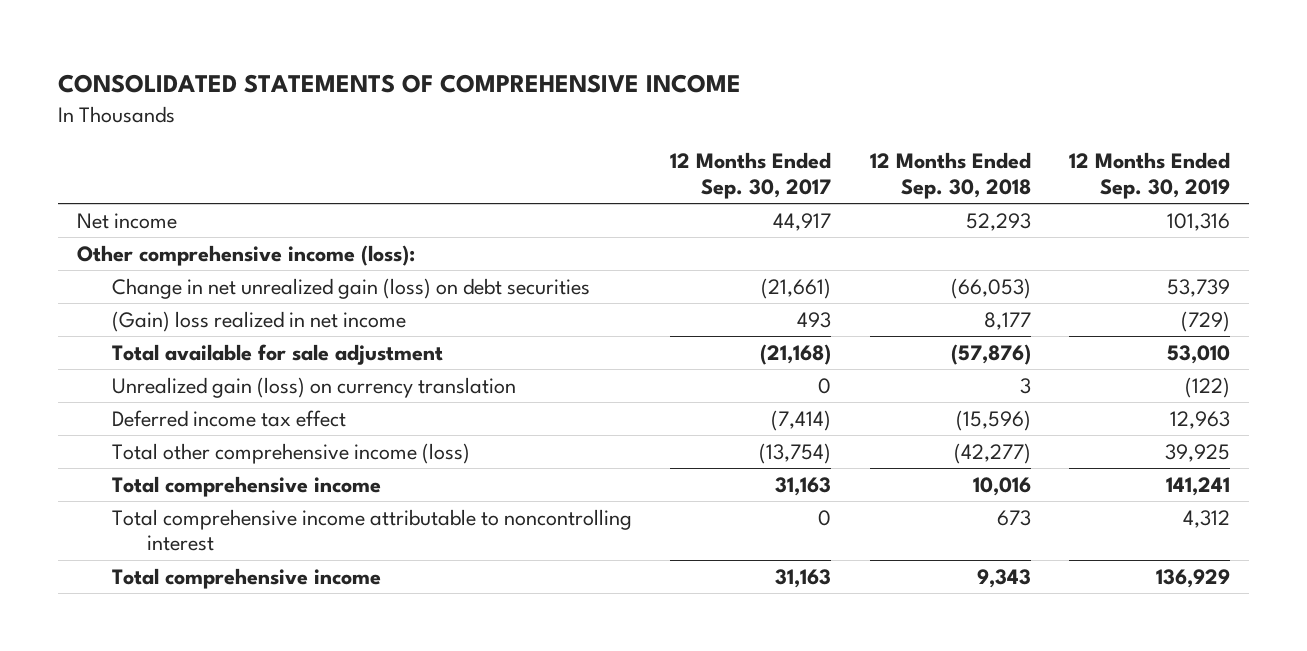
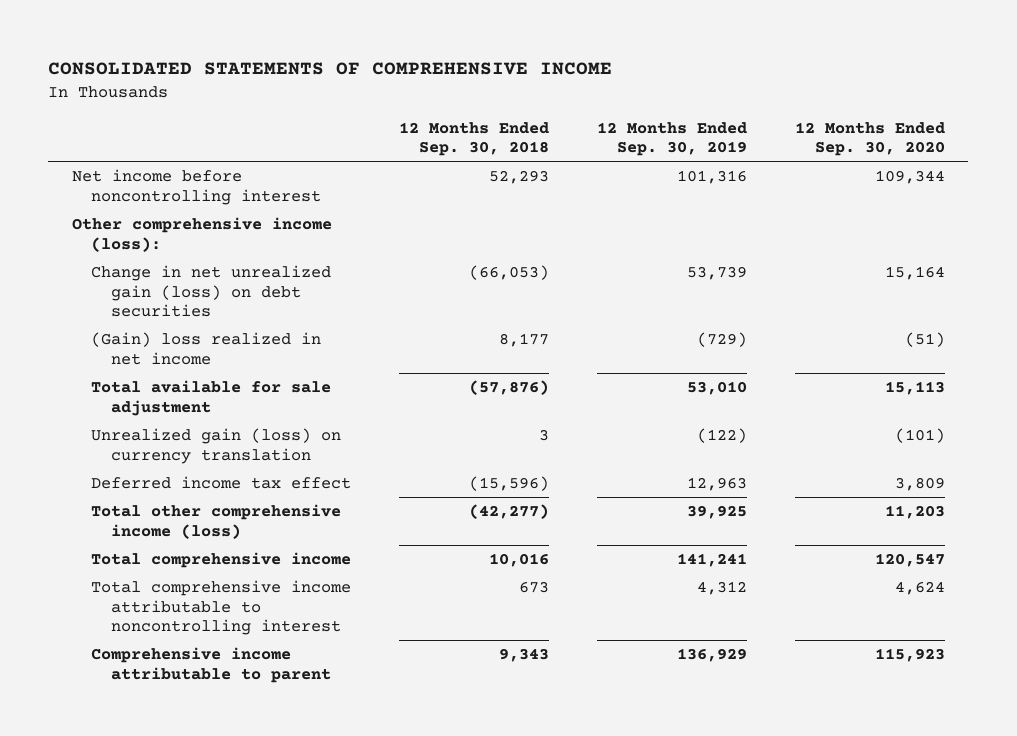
- | 12 Months Ended Sep. 30, 2017 | 12 Months Ended Sep. 30, 2018 | 12 Months Ended Sep. 30, 2019
+ | 12 Months Ended Sep. 30, 2018 | 12 Months Ended Sep. 30, 2019 | 12 Months Ended Sep. 30, 2020
- Net income | 44,917 | 52,293 | 101,316
+ Net income before noncontrolling interest | 52,293 | 101,316 | 109,344
- Total comprehensive income | 31,163 | 9,343 | 136,929
+ Comprehensive income attributable to parent | 9,343 | 136,929 | 115,923

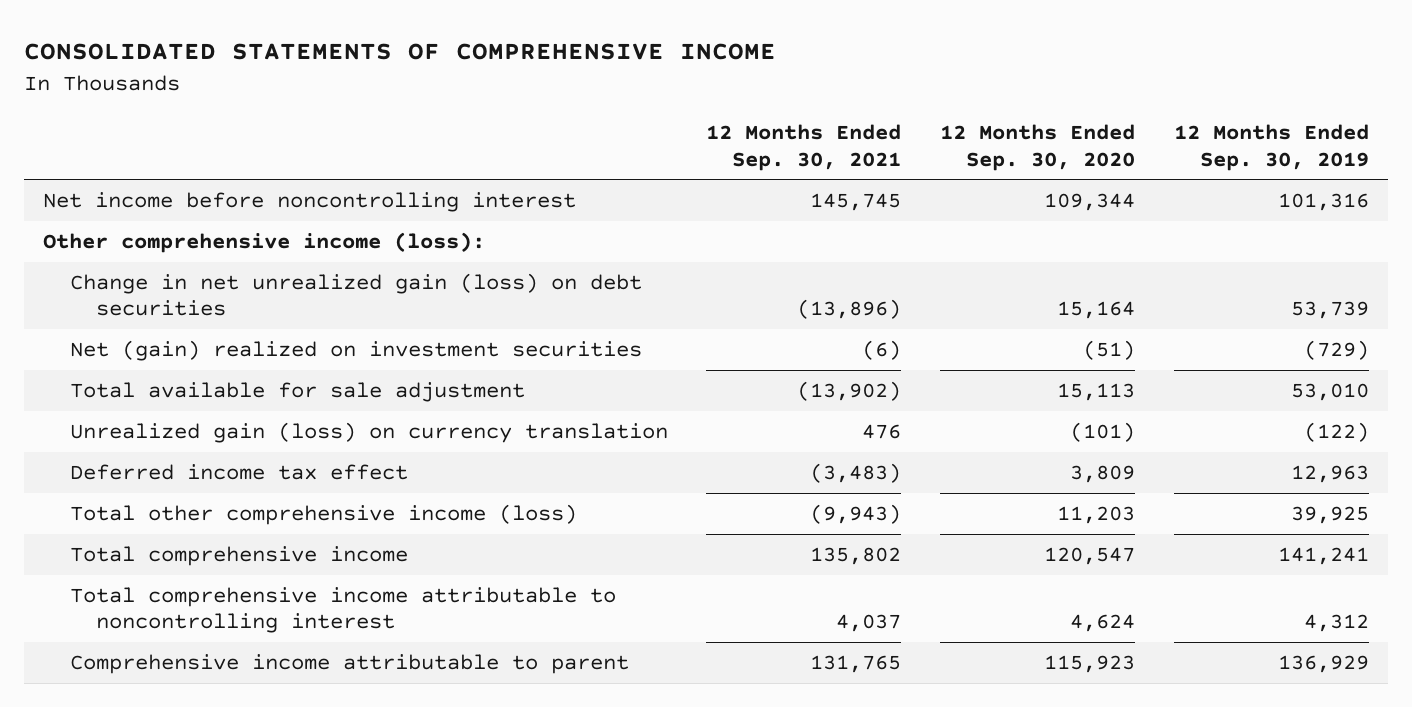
- | 12 Months Ended Sep. 30, 2018 | 12 Months Ended Sep. 30, 2019 | 12 Months Ended Sep. 30, 2020
+ | 12 Months Ended Sep. 30, 2021 | 12 Months Ended Sep. 30, 2020 | 12 Months Ended Sep. 30, 2019
- (Gain) loss realized in net income | 8,177 | (729) | (51)
+ Net (gain) realized on investment securities | (6) | (51) | (729)

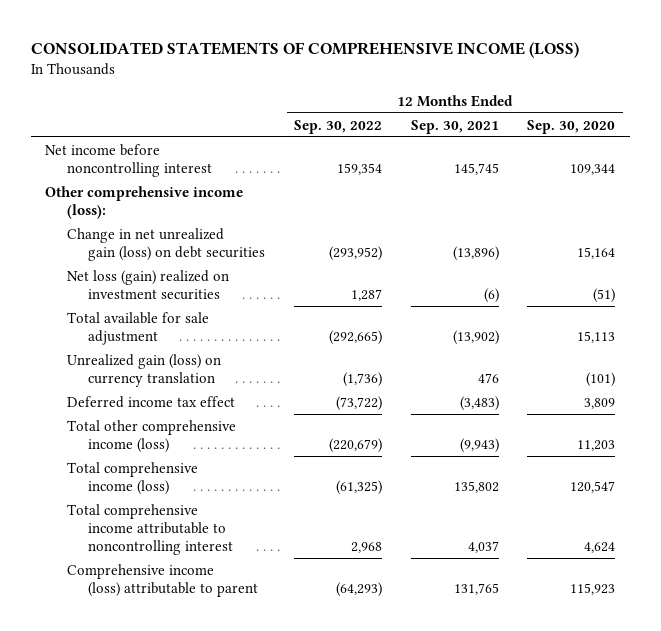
- CONSOLIDATED STATEMENTS OF COMPREHENSIVE INCOME
+ CONSOLIDATED STATEMENTS OF COMPREHENSIVE INCOME (LOSS)
- | 12 Months Ended Sep. 30, 2021 | 12 Months Ended Sep. 30, 2020 | 12 Months Ended Sep. 30, 2019
+ | 12 Months Ended Sep. 30, 2022 | 12 Months Ended Sep. 30, 2021 | 12 Months Ended Sep. 30, 2020
- Net (gain) realized on investment securities | (6) | (51) | (729)
+ Net loss (gain) realized on investment securities | 1,287 | (6) | (51)
- Total comprehensive income | 135,802 | 120,547 | 141,241
+ Total comprehensive income (loss) | (61,325) | 135,802 | 120,547
- Comprehensive income attributable to parent | 131,765 | 115,923 | 136,929
+ Comprehensive income (loss) attributable to parent | (64,293) | 131,765 | 115,923

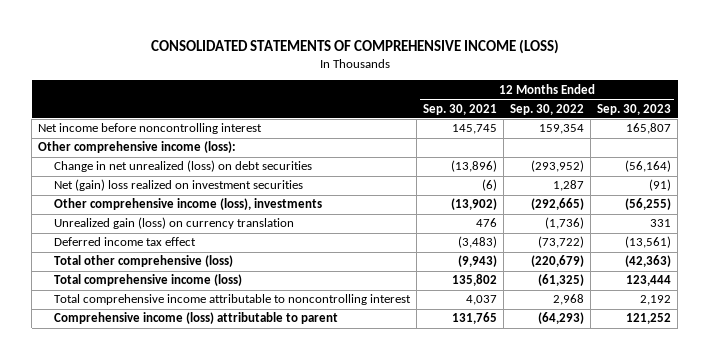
- | 12 Months Ended Sep. 30, 2022 | 12 Months Ended Sep. 30, 2021 | 12 Months Ended Sep. 30, 2020
+ | 12 Months Ended Sep. 30, 2021 | 12 Months Ended Sep. 30, 2022 | 12 Months Ended Sep. 30, 2023
- Change in net unrealized gain (loss) on debt securities | (293,952) | (13,896) | 15,164
- Net loss (gain) realized on investment securities | 1,287 | (6) | (51)
- Total available for sale adjustment | (292,665) | (13,902) | 15,113
+ Change in net unrealized (loss) on debt securities | (13,896) | (293,952) | (56,164)
+ Net (gain) loss realized on investment securities | (6) | 1,287 | (91)
+ Other comprehensive income (loss), investments | (13,902) | (292,665) | (56,255)
- Total other comprehensive income (loss) | (220,679) | (9,943) | 11,203
+ Total other comprehensive (loss) | (9,943) | (220,679) | (42,363)

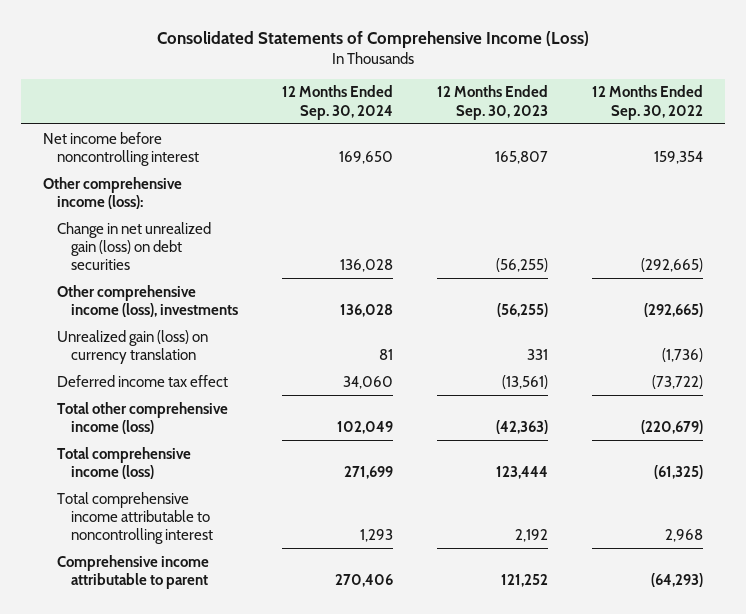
- CONSOLIDATED STATEMENTS OF COMPREHENSIVE INCOME (LOSS)
+ Consolidated Statements of Comprehensive Income (Loss)
- | 12 Months Ended Sep. 30, 2021 | 12 Months Ended Sep. 30, 2022 | 12 Months Ended Sep. 30, 2023
+ | 12 Months Ended Sep. 30, 2024 | 12 Months Ended Sep. 30, 2023 | 12 Months Ended Sep. 30, 2022
- Change in net unrealized (loss) on debt securities | (13,896) | (293,952) | (56,164)
- Net (gain) loss realized on investment securities | (6) | 1,287 | (91)
+ Change in net unrealized gain (loss) on debt securities | 136,028 | (56,255) | (292,665)
- Total other comprehensive (loss) | (9,943) | (220,679) | (42,363)
+ Total other comprehensive income (loss) | 102,049 | (42,363) | (220,679)
- Comprehensive income (loss) attributable to parent | 131,765 | (64,293) | 121,252
+ Comprehensive income attributable to parent | 270,406 | 121,252 | (64,293)

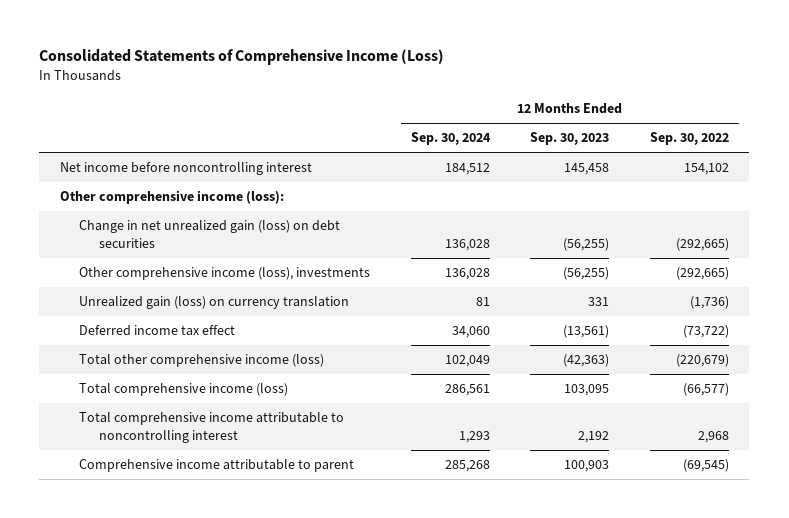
- Net income before noncontrolling interest | 169,650 | 165,807 | 159,354
+ Net income before noncontrolling interest | 184,512 | 145,458 | 154,102
- Total comprehensive income (loss) | 271,699 | 123,444 | (61,325)
+ Total comprehensive income (loss) | 286,561 | 103,095 | (66,577)
- Comprehensive income attributable to parent | 270,406 | 121,252 | (64,293)
+ Comprehensive income attributable to parent | 285,268 | 100,903 | (69,545)

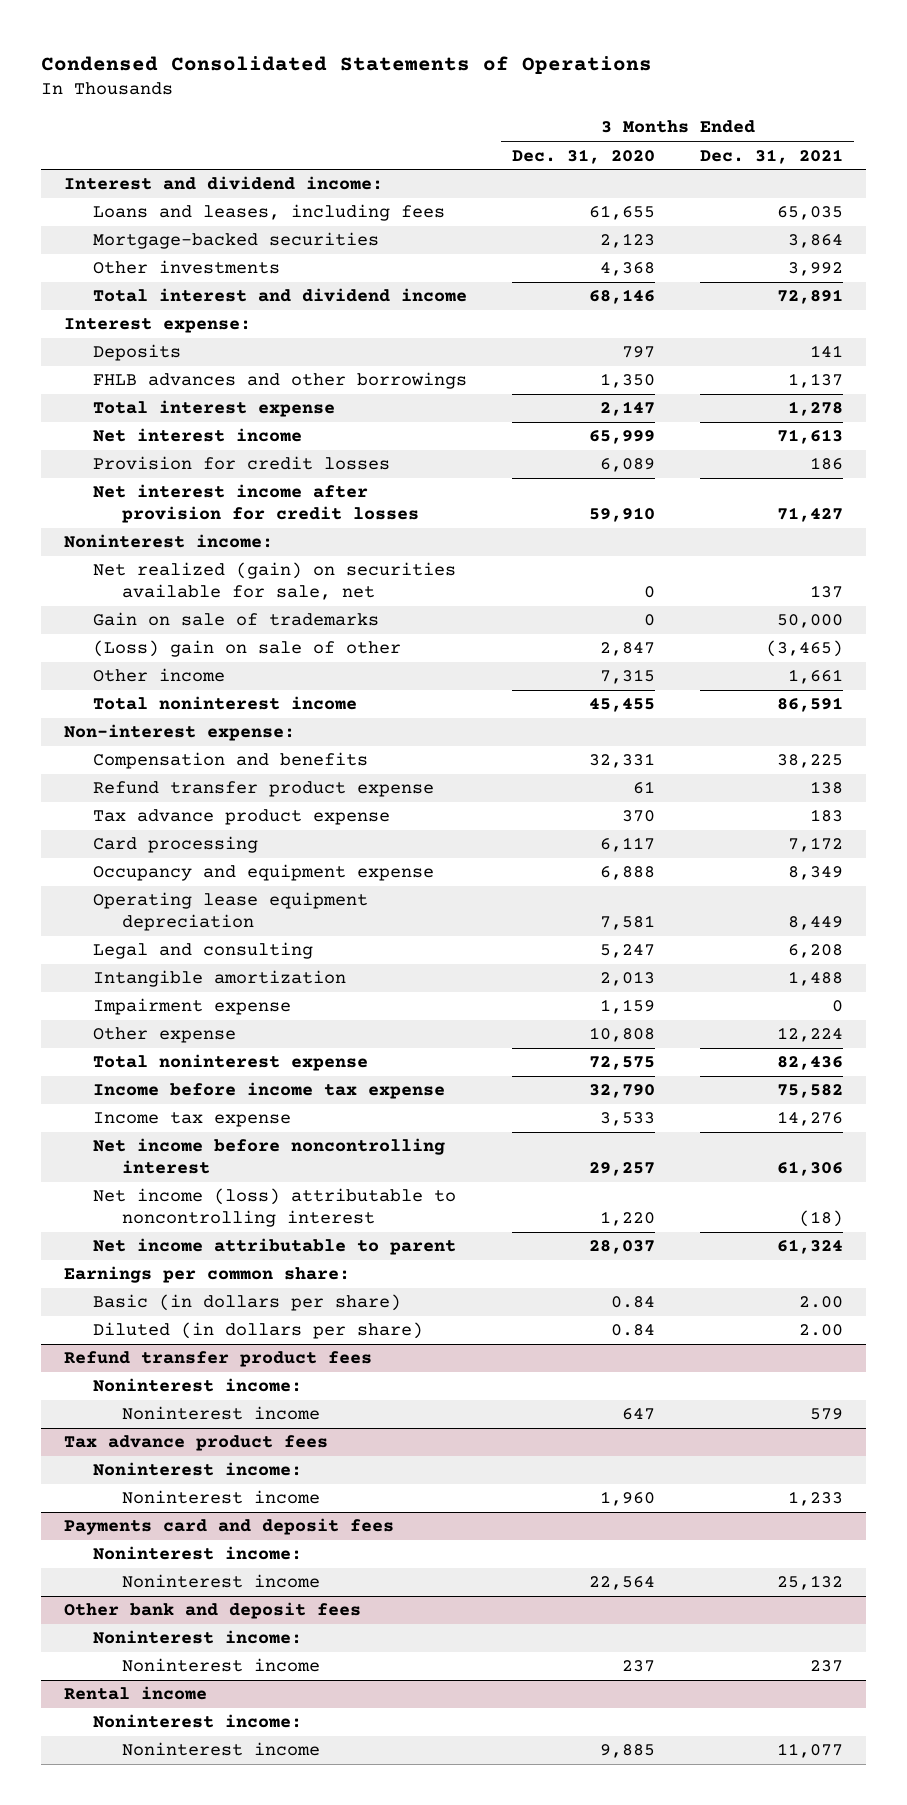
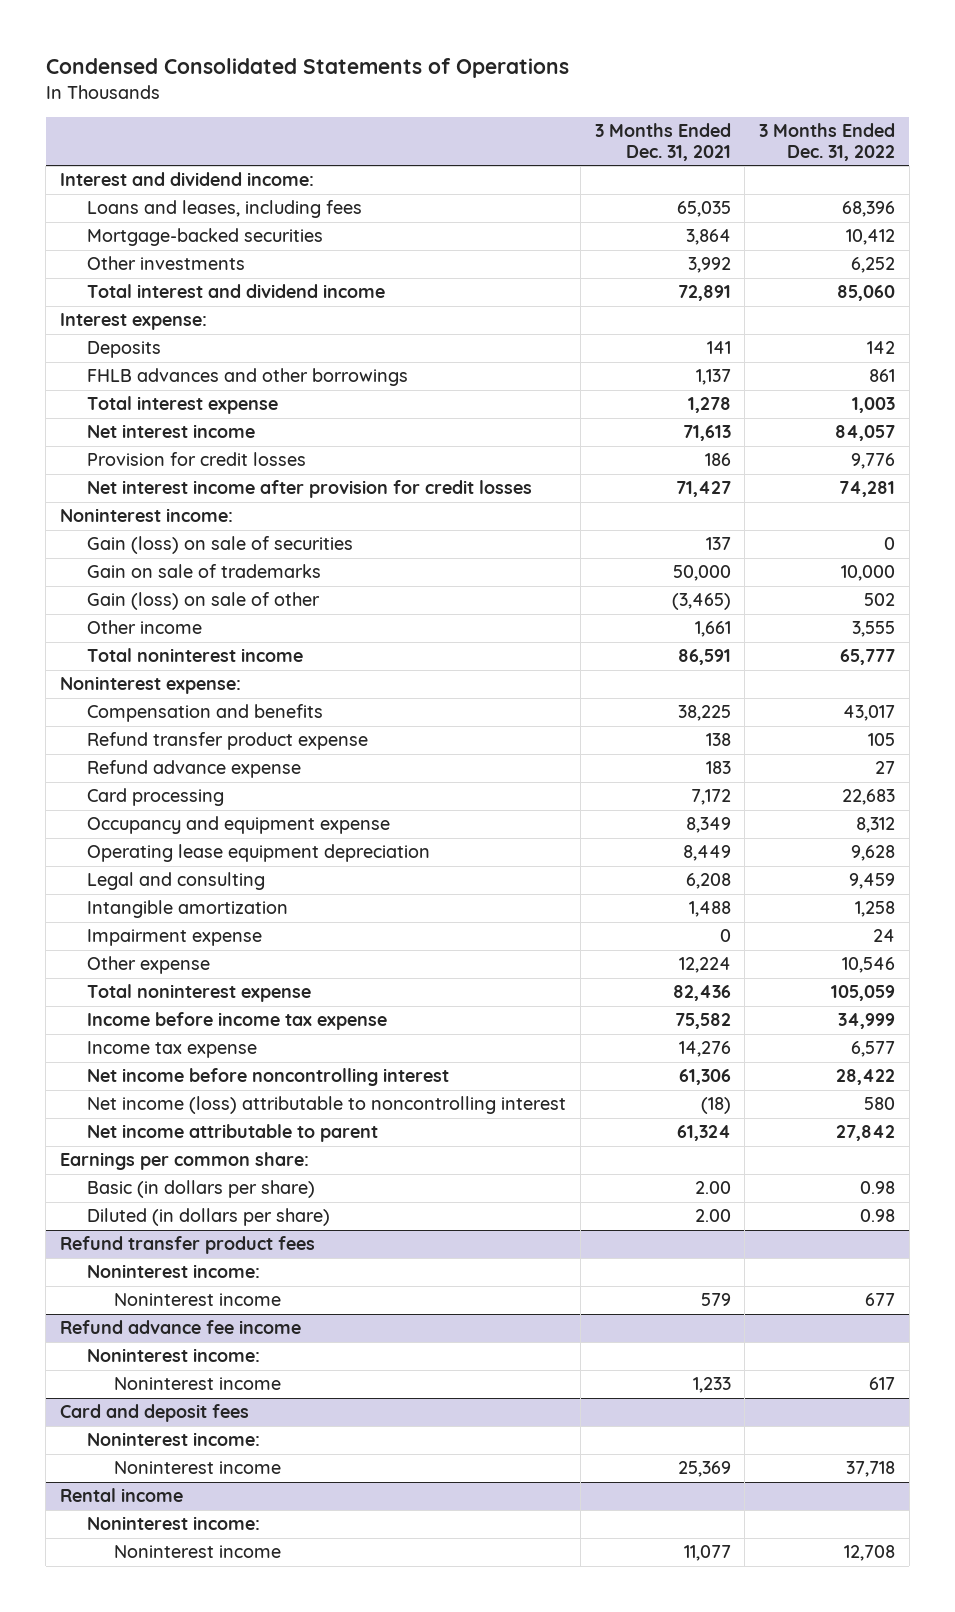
- | 3 Months Ended Dec. 31, 2020 | 3 Months Ended Dec. 31, 2021
+ | 3 Months Ended Dec. 31, 2021 | 3 Months Ended Dec. 31, 2022
- Net realized (gain) on securities available for sale, net | 0 | 137
+ Gain (loss) on sale of securities | 137 | 0
- (Loss) gain on sale of other | 2,847 | (3,465)
+ Gain (loss) on sale of other | (3,465) | 502
- Non-interest expense:
+ Noninterest expense:
- Tax advance product expense | 370 | 183
+ Refund advance expense | 183 | 27
- Tax advance product fees
+ Refund advance fee income
- Payments card and deposit fees
- Noninterest income:
- Noninterest income | 22,564 | 25,132
- Other bank and deposit fees
+ Card and deposit fees
- Noninterest income | 237 | 237
+ Noninterest income | 25,369 | 37,718

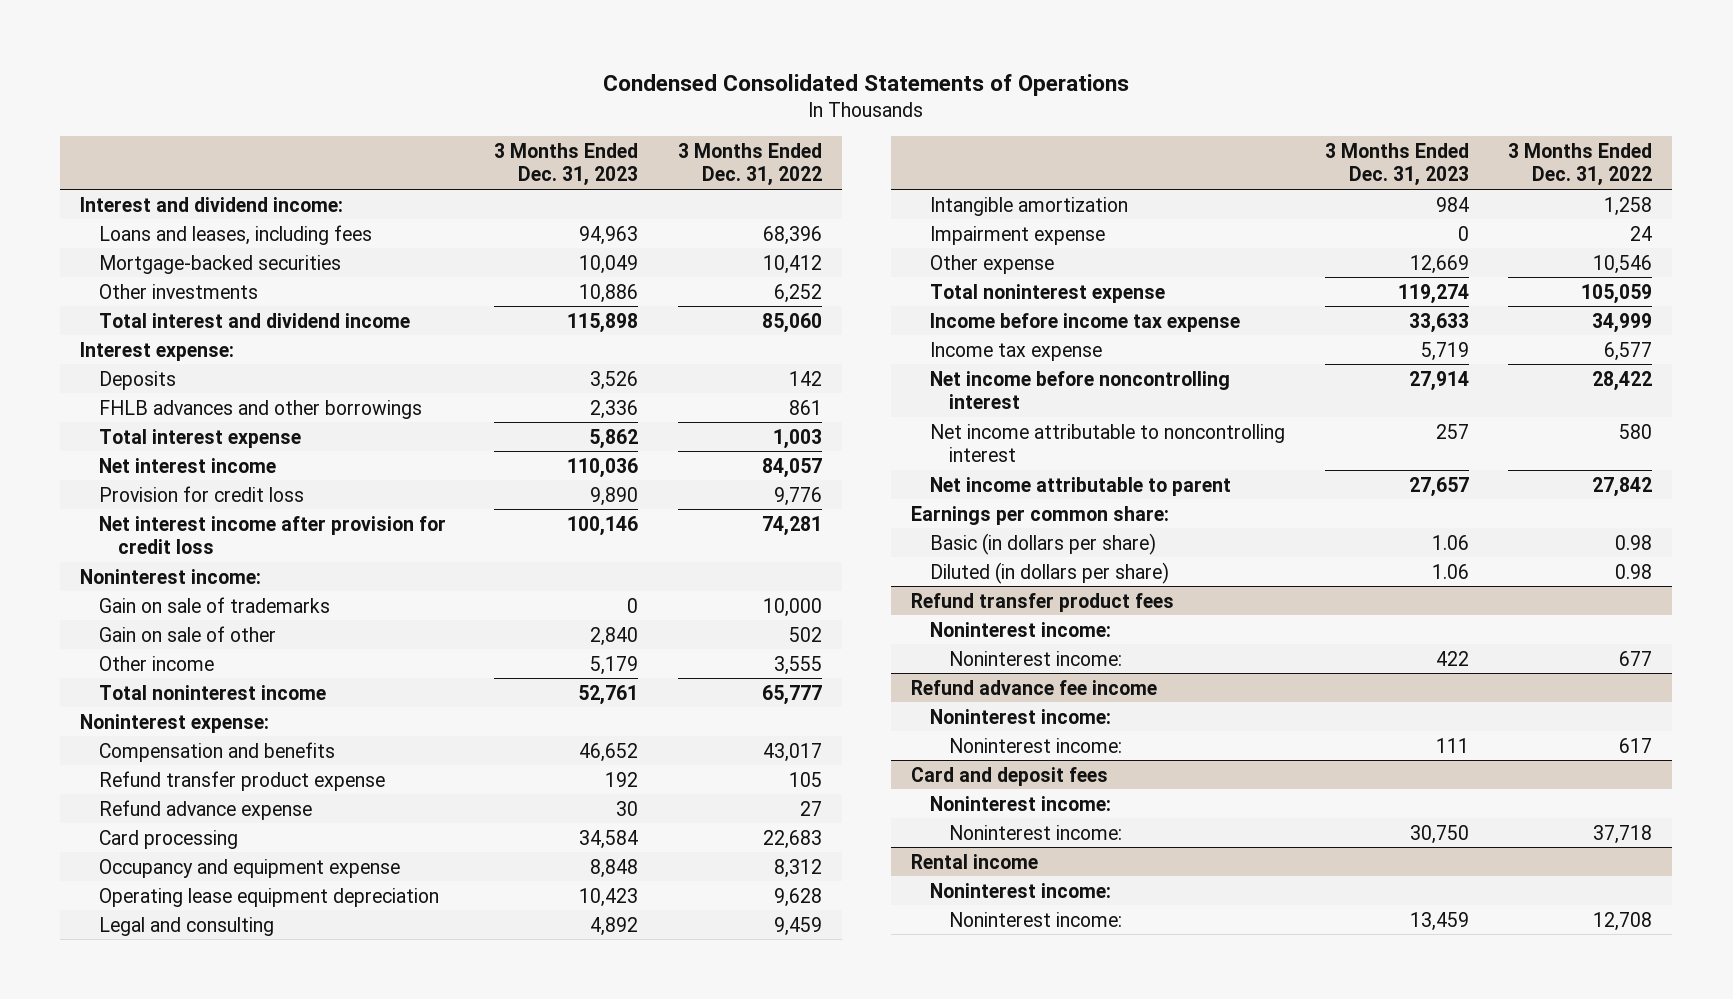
- | 3 Months Ended Dec. 31, 2021 | 3 Months Ended Dec. 31, 2022
+ | 3 Months Ended Dec. 31, 2023 | 3 Months Ended Dec. 31, 2022
- Provision for credit losses | 186 | 9,776
- Net interest income after provision for credit losses | 71,427 | 74,281
+ Provision for credit loss | 9,890 | 9,776
+ Net interest income after provision for credit loss | 100,146 | 74,281
- Gain (loss) on sale of securities | 137 | 0
- Gain (loss) on sale of other | (3,465) | 502
+ Gain on sale of other | 2,840 | 502
- Net income (loss) attributable to noncontrolling interest | (18) | 580
+ Net income attributable to noncontrolling interest | 257 | 580
@ Refund transfer product fees
- Noninterest income | 579 | 677
+ Noninterest income: | 422 | 677
@ Refund advance fee income
- Noninterest income | 1,233 | 617
+ Noninterest income: | 111 | 617
@ Card and deposit fees
- Noninterest income | 25,369 | 37,718
+ Noninterest income: | 30,750 | 37,718
@ Rental income
- Noninterest income | 11,077 | 12,708
+ Noninterest income: | 13,459 | 12,708

